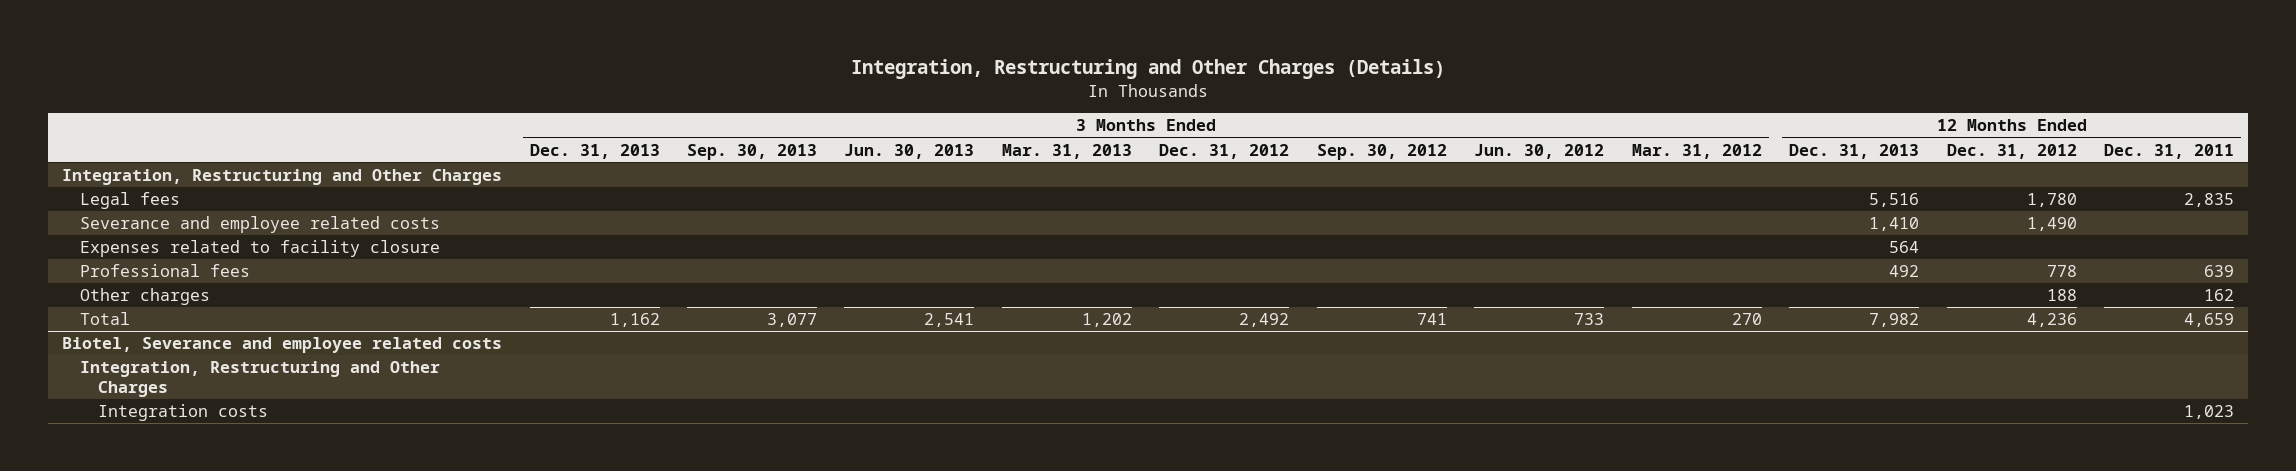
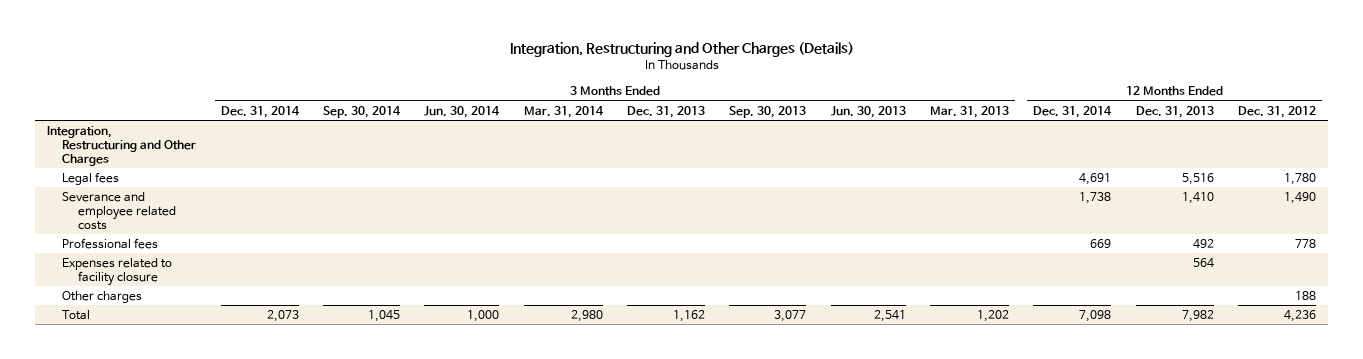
- | 3 Months Ended Dec. 31, 2013 | 3 Months Ended Sep. 30, 2013 | 3 Months Ended Jun. 30, 2013 | 3 Months Ended Mar. 31, 2013 | 3 Months Ended Dec. 31, 2012 | 3 Months Ended Sep. 30, 2012 | 3 Months Ended Jun. 30, 2012 | 3 Months Ended Mar. 31, 2012 | 12 Months Ended Dec. 31, 2013 | 12 Months Ended Dec. 31, 2012 | 12 Months Ended Dec. 31, 2011
+ | 3 Months Ended Dec. 31, 2014 | 3 Months Ended Sep. 30, 2014 | 3 Months Ended Jun. 30, 2014 | 3 Months Ended Mar. 31, 2014 | 3 Months Ended Dec. 31, 2013 | 3 Months Ended Sep. 30, 2013 | 3 Months Ended Jun. 30, 2013 | 3 Months Ended Mar. 31, 2013 | 12 Months Ended Dec. 31, 2014 | 12 Months Ended Dec. 31, 2013 | 12 Months Ended Dec. 31, 2012
moved down: Expenses related to facility closure | | | | | | | | | | 564 |
- Biotel, Severance and employee related costs
- Integration, Restructuring and Other Charges
- Integration costs | | | | | | | | | | | 1,023

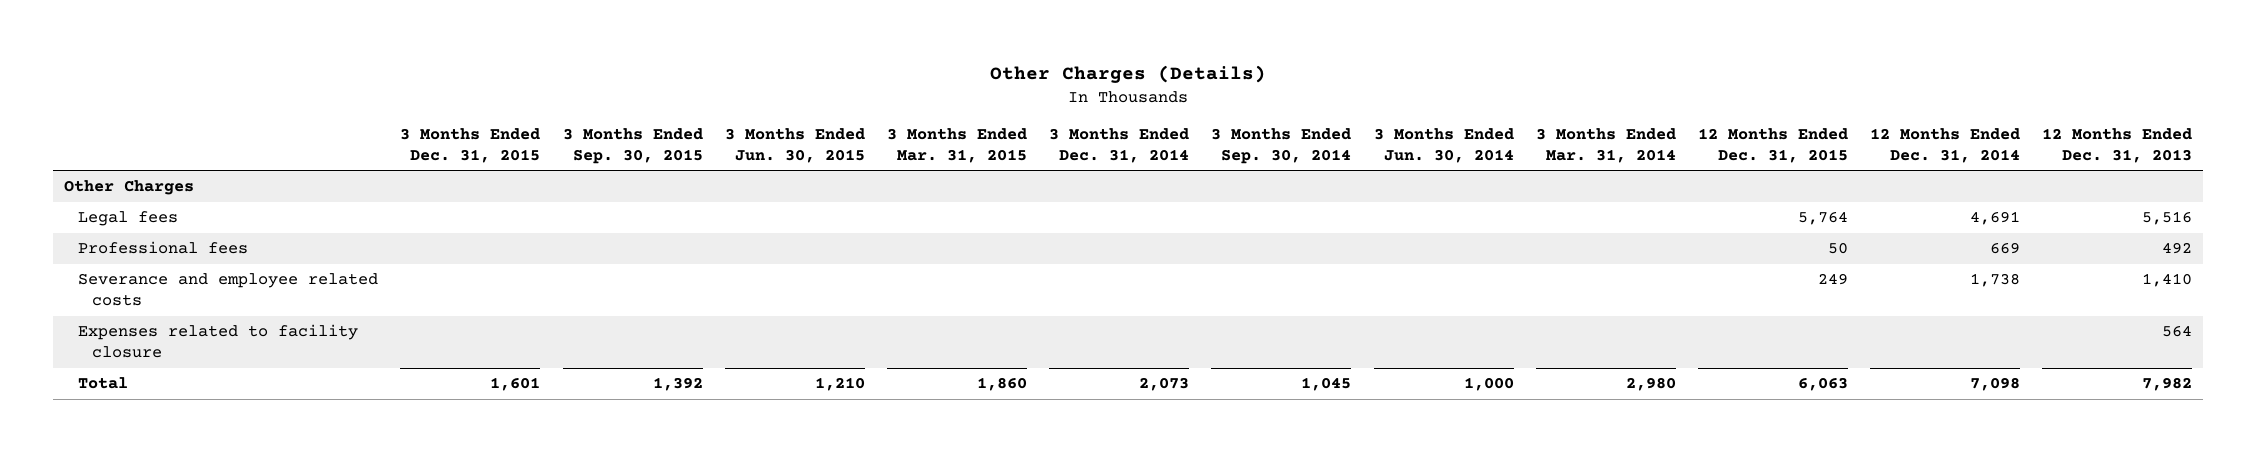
- Integration, Restructuring and Other Charges (Details)
+ Other Charges (Details)
- | 3 Months Ended Dec. 31, 2014 | 3 Months Ended Sep. 30, 2014 | 3 Months Ended Jun. 30, 2014 | 3 Months Ended Mar. 31, 2014 | 3 Months Ended Dec. 31, 2013 | 3 Months Ended Sep. 30, 2013 | 3 Months Ended Jun. 30, 2013 | 3 Months Ended Mar. 31, 2013 | 12 Months Ended Dec. 31, 2014 | 12 Months Ended Dec. 31, 2013 | 12 Months Ended Dec. 31, 2012
+ | 3 Months Ended Dec. 31, 2015 | 3 Months Ended Sep. 30, 2015 | 3 Months Ended Jun. 30, 2015 | 3 Months Ended Mar. 31, 2015 | 3 Months Ended Dec. 31, 2014 | 3 Months Ended Sep. 30, 2014 | 3 Months Ended Jun. 30, 2014 | 3 Months Ended Mar. 31, 2014 | 12 Months Ended Dec. 31, 2015 | 12 Months Ended Dec. 31, 2014 | 12 Months Ended Dec. 31, 2013
- Integration, Restructuring and Other Charges
+ Other Charges
moved down: Severance and employee related costs | | | | | | | | | 249 | 1,738 | 1,410
- Other charges | | | | | | | | | | | 188

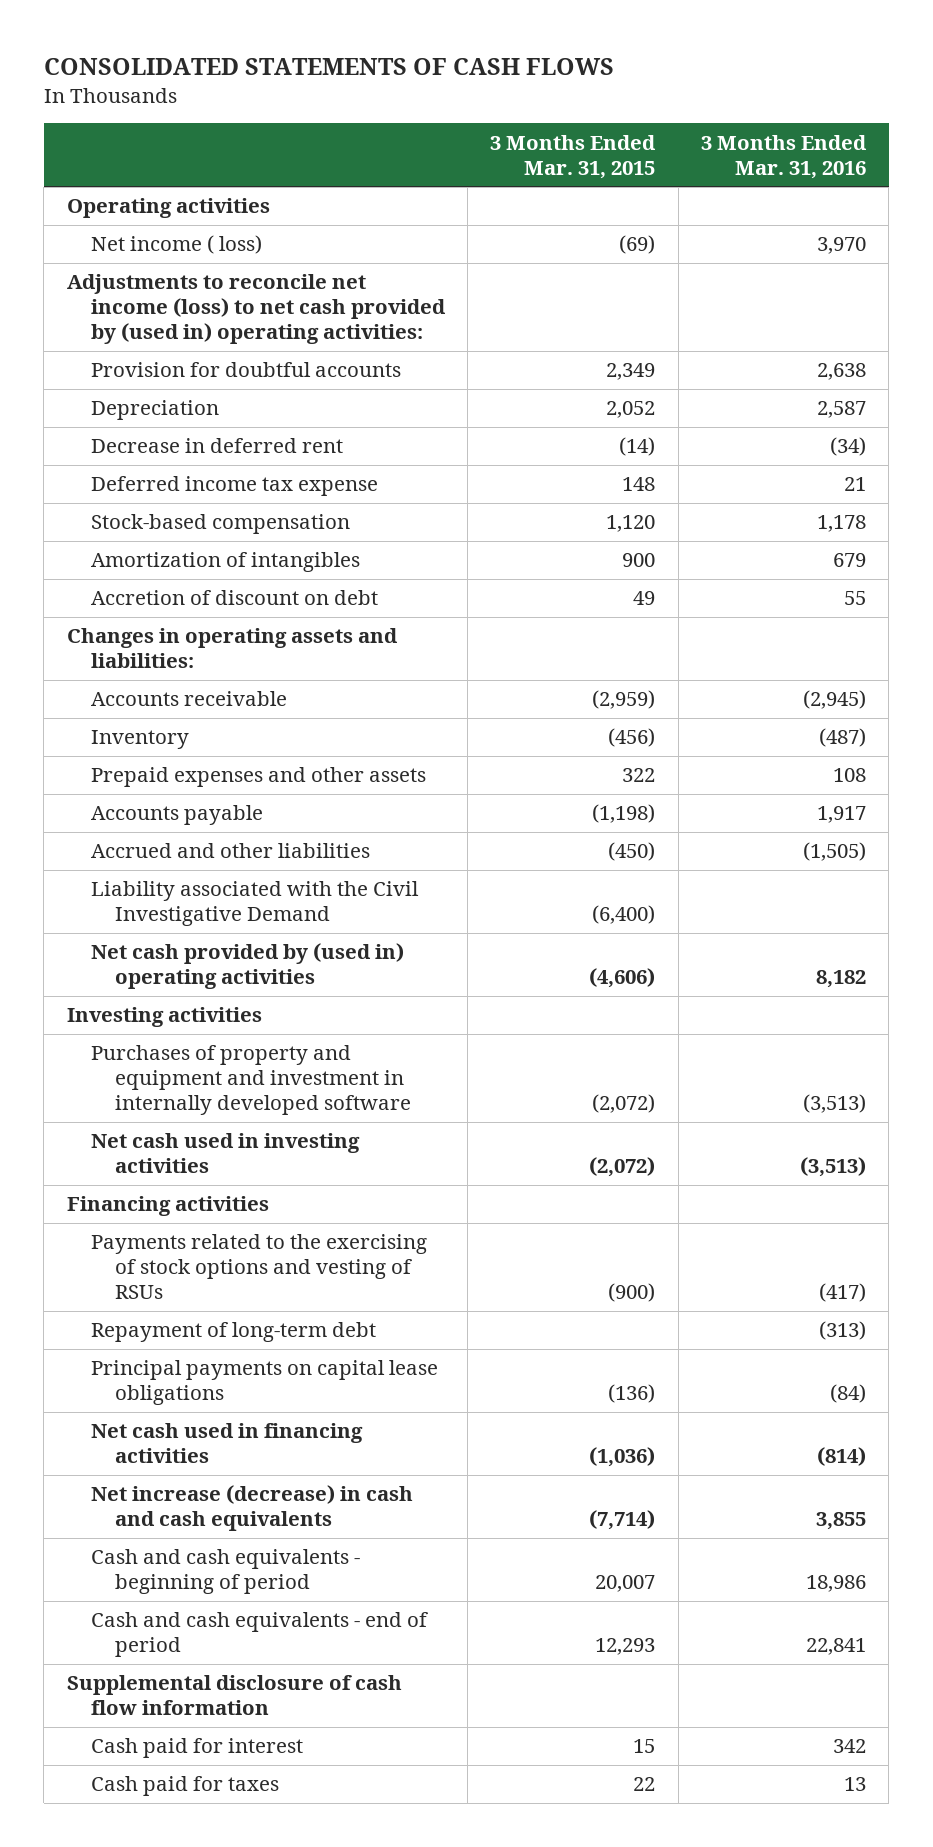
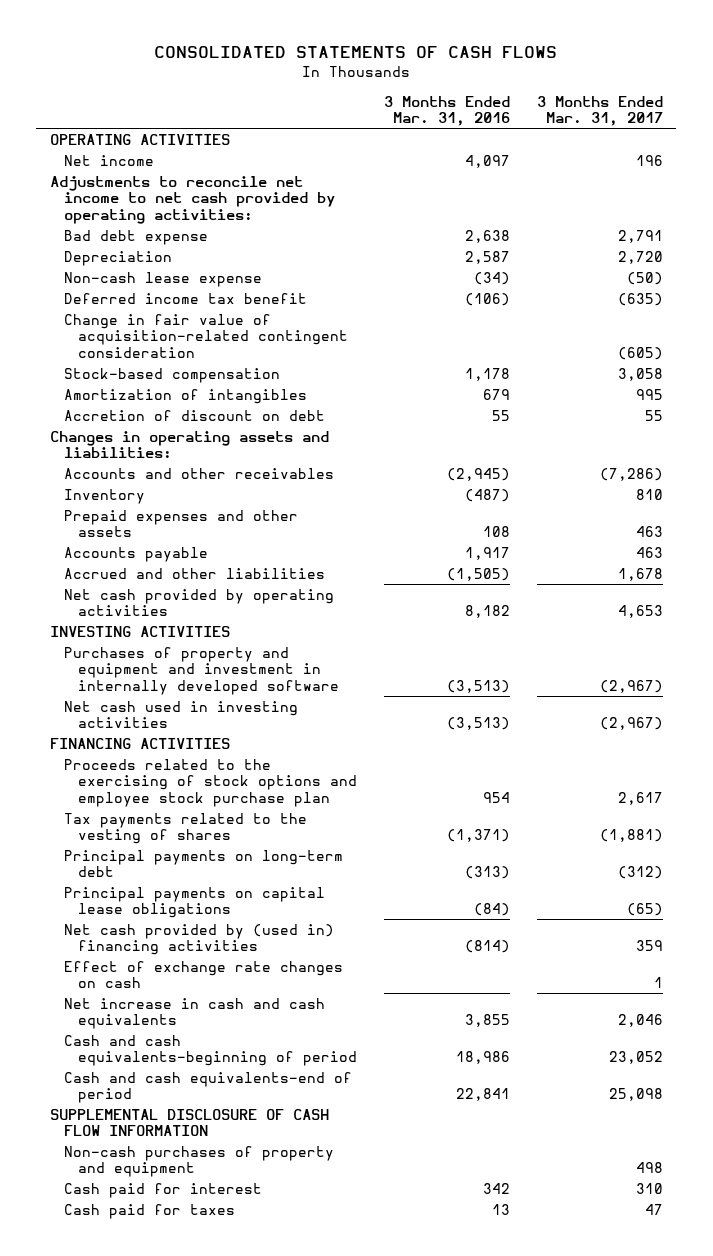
- | 3 Months Ended Mar. 31, 2015 | 3 Months Ended Mar. 31, 2016
+ | 3 Months Ended Mar. 31, 2016 | 3 Months Ended Mar. 31, 2017
- Operating activities
- Net income ( loss) | (69) | 3,970
- Adjustments to reconcile net income (loss) to net cash provided by (used in) operating activities:
- Provision for doubtful accounts | 2,349 | 2,638
+ OPERATING ACTIVITIES
+ Net income | 4,097 | 196
+ Adjustments to reconcile net income to net cash provided by operating activities:
+ Bad debt expense | 2,638 | 2,791
- Decrease in deferred rent | (14) | (34)
- Deferred income tax expense | 148 | 21
+ Non-cash lease expense | (34) | (50)
+ Deferred income tax benefit | (106) | (635)
+ Change in fair value of acquisition-related contingent consideration | | (605)
- Accounts receivable | (2,959) | (2,945)
+ Accounts and other receivables | (2,945) | (7,286)
- Liability associated with the Civil Investigative Demand | (6,400) |
- Net cash provided by (used in) operating activities | (4,606) | 8,182
- Investing activities
+ Net cash provided by operating activities | 8,182 | 4,653
+ INVESTING ACTIVITIES
- Financing activities
- Payments related to the exercising of stock options and vesting of RSUs | (900) | (417)
- Repayment of long-term debt | | (313)
+ FINANCING ACTIVITIES
+ Proceeds related to the exercising of stock options and employee stock purchase plan | 954 | 2,617
+ Tax payments related to the vesting of shares | (1,371) | (1,881)
+ Principal payments on long-term debt | (313) | (312)
- Net cash used in financing activities | (1,036) | (814)
- Net increase (decrease) in cash and cash equivalents | (7,714) | 3,855
- Cash and cash equivalents - beginning of period | 20,007 | 18,986
- Cash and cash equivalents - end of period | 12,293 | 22,841
- Supplemental disclosure of cash flow information
+ Net cash provided by (used in) financing activities | (814) | 359
+ Effect of exchange rate changes on cash | | 1
+ Net increase in cash and cash equivalents | 3,855 | 2,046
+ Cash and cash equivalents-beginning of period | 18,986 | 23,052
+ Cash and cash equivalents-end of period | 22,841 | 25,098
+ SUPPLEMENTAL DISCLOSURE OF CASH FLOW INFORMATION
+ Non-cash purchases of property and equipment | | 498

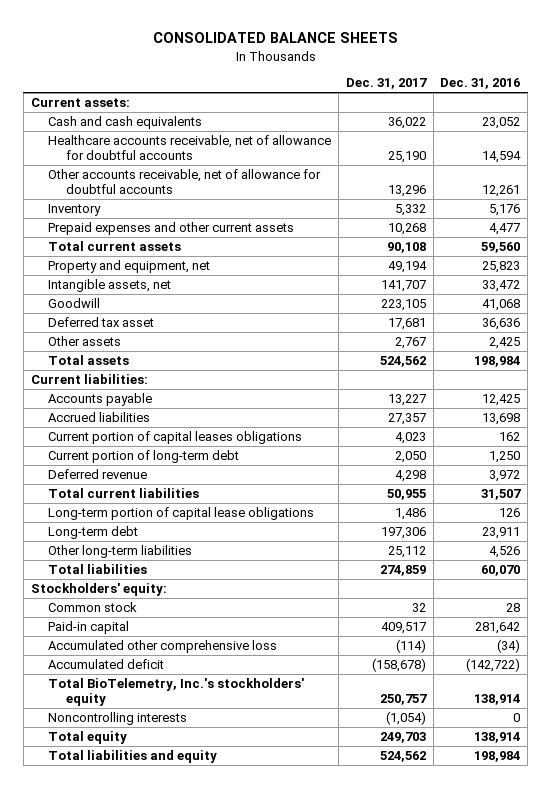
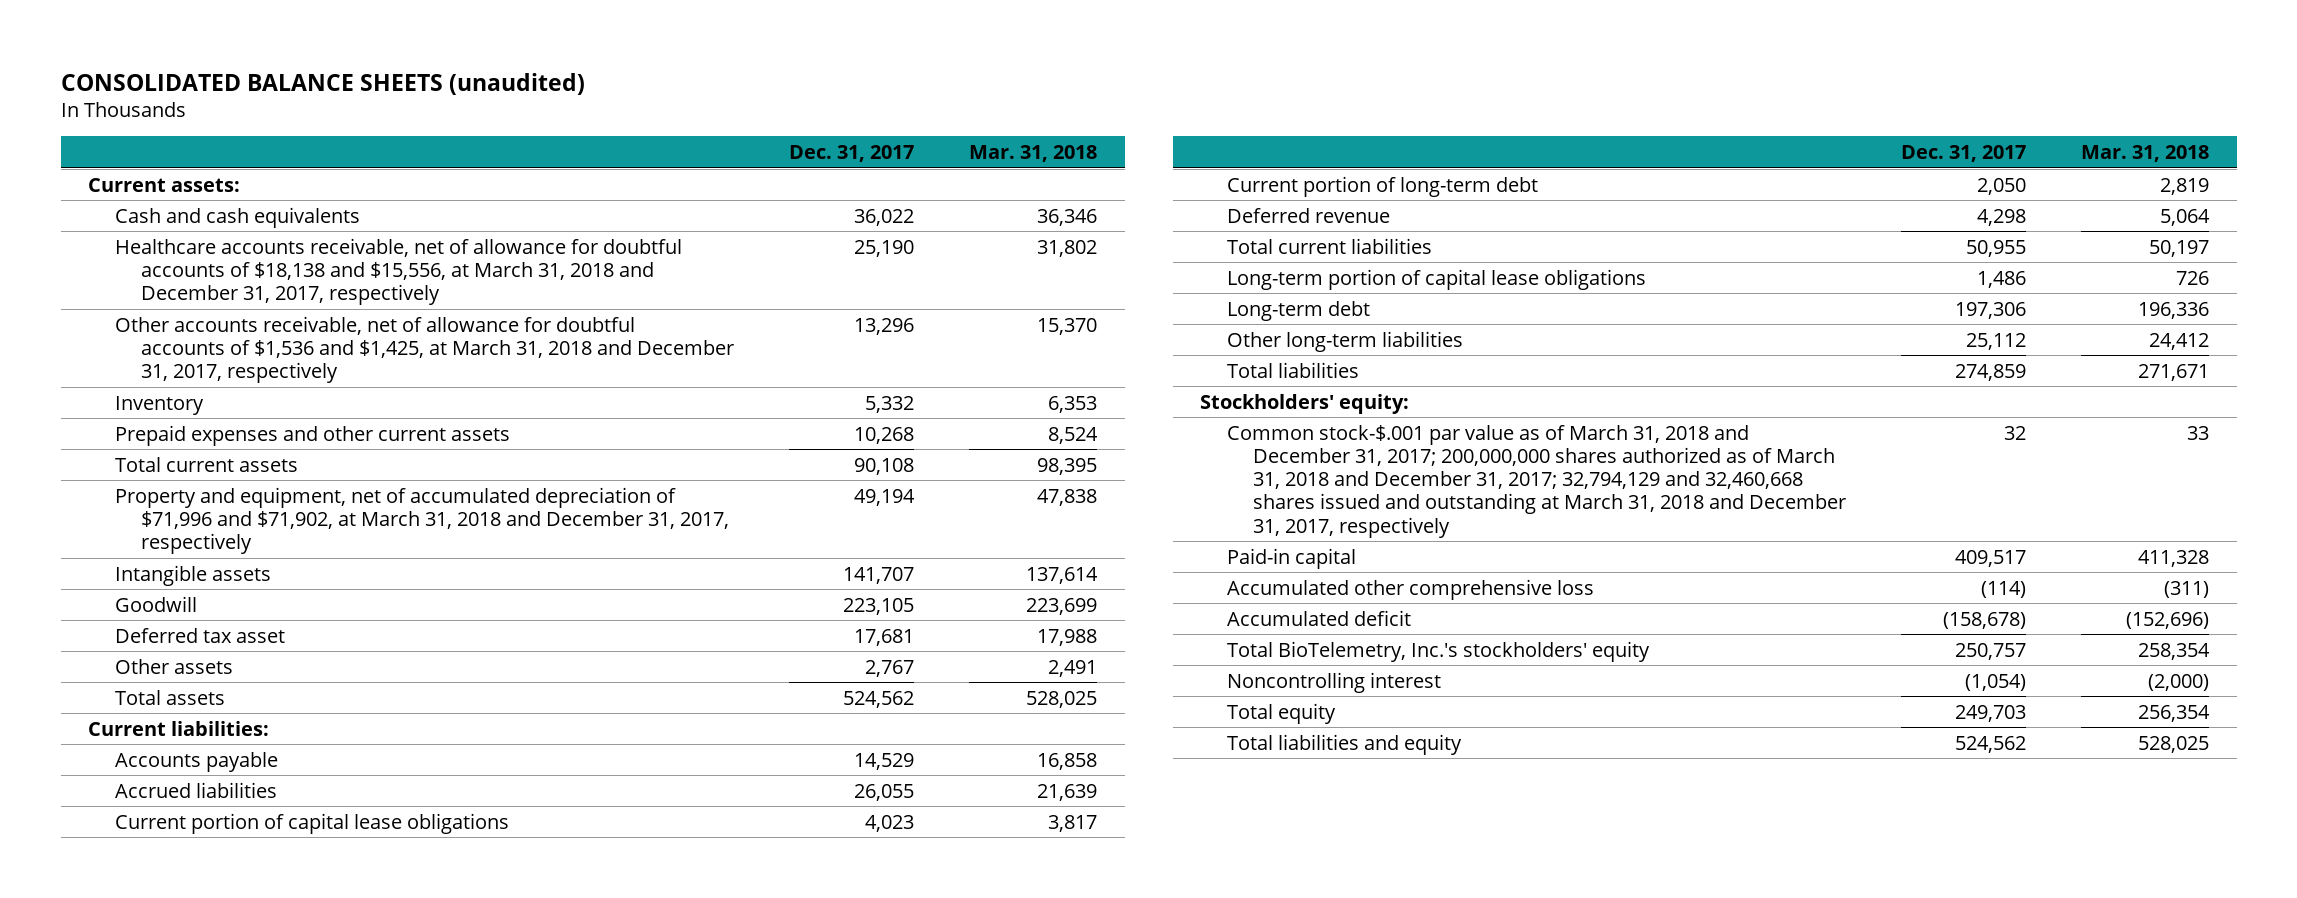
- CONSOLIDATED BALANCE SHEETS
+ CONSOLIDATED BALANCE SHEETS (unaudited)
- | Dec. 31, 2017 | Dec. 31, 2016
+ | Dec. 31, 2017 | Mar. 31, 2018
- Healthcare accounts receivable, net of allowance for doubtful accounts | 25,190 | 14,594
- Other accounts receivable, net of allowance for doubtful accounts | 13,296 | 12,261
+ Healthcare accounts receivable, net of allowance for doubtful accounts of $18,138 and $15,556, at March 31, 2018 and December 31, 2017, respectively | 25,190 | 31,802
+ Other accounts receivable, net of allowance for doubtful accounts of $1,536 and $1,425, at March 31, 2018 and December 31, 2017, respectively | 13,296 | 15,370
- Property and equipment, net | 49,194 | 25,823
- Intangible assets, net | 141,707 | 33,472
+ Property and equipment, net of accumulated depreciation of $71,996 and $71,902, at March 31, 2018 and December 31, 2017, respectively | 49,194 | 47,838
+ Intangible assets | 141,707 | 137,614
- Accounts payable | 13,227 | 12,425
- Accrued liabilities | 27,357 | 13,698
- Current portion of capital leases obligations | 4,023 | 162
+ Accounts payable | 14,529 | 16,858
+ Accrued liabilities | 26,055 | 21,639
+ Current portion of capital lease obligations | 4,023 | 3,817
- Common stock | 32 | 28
+ Common stock-$.001 par value as of March 31, 2018 and December 31, 2017; 200,000,000 shares authorized as of March 31, 2018 and December 31, 2017; 32,794,129 and 32,460,668 shares issued and outstanding at March 31, 2018 and December 31, 2017, respectively | 32 | 33
- Noncontrolling interests | (1,054) | 0
+ Noncontrolling interest | (1,054) | (2,000)

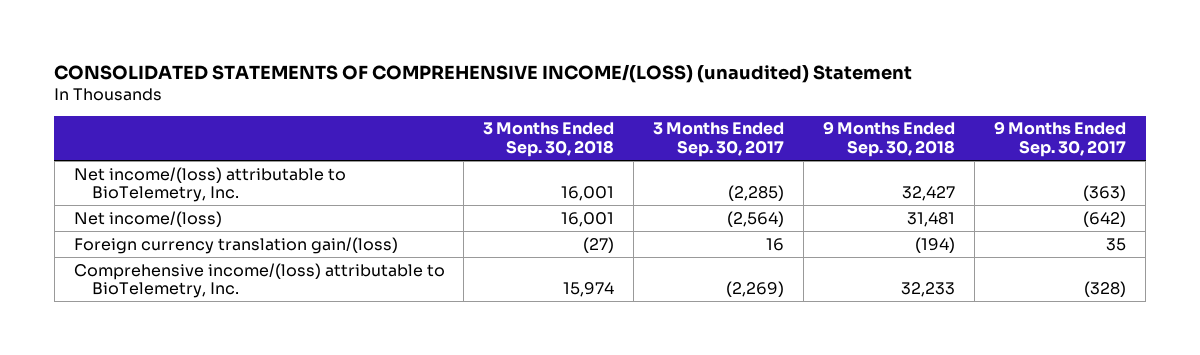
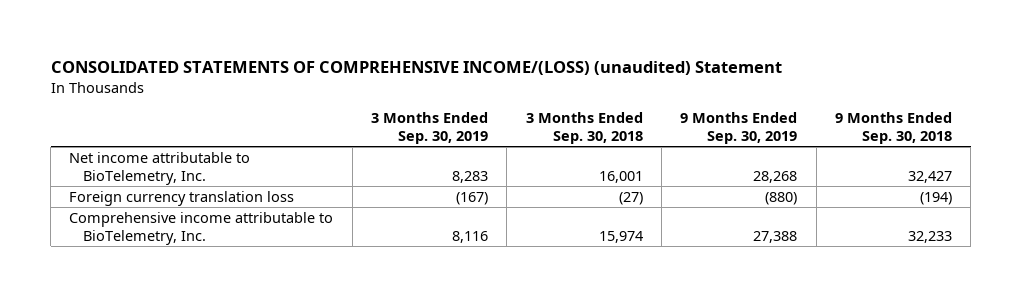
- | 3 Months Ended Sep. 30, 2018 | 3 Months Ended Sep. 30, 2017 | 9 Months Ended Sep. 30, 2018 | 9 Months Ended Sep. 30, 2017
+ | 3 Months Ended Sep. 30, 2019 | 3 Months Ended Sep. 30, 2018 | 9 Months Ended Sep. 30, 2019 | 9 Months Ended Sep. 30, 2018
- Net income/(loss) attributable to BioTelemetry, Inc. | 16,001 | (2,285) | 32,427 | (363)
- Net income/(loss) | 16,001 | (2,564) | 31,481 | (642)
- Foreign currency translation gain/(loss) | (27) | 16 | (194) | 35
- Comprehensive income/(loss) attributable to BioTelemetry, Inc. | 15,974 | (2,269) | 32,233 | (328)
+ Net income attributable to BioTelemetry, Inc. | 8,283 | 16,001 | 28,268 | 32,427
+ Foreign currency translation loss | (167) | (27) | (880) | (194)
+ Comprehensive income attributable to BioTelemetry, Inc. | 8,116 | 15,974 | 27,388 | 32,233

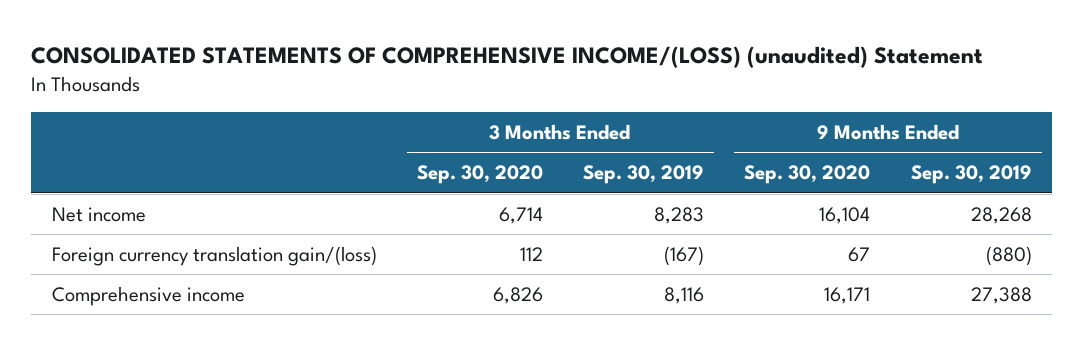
- | 3 Months Ended Sep. 30, 2019 | 3 Months Ended Sep. 30, 2018 | 9 Months Ended Sep. 30, 2019 | 9 Months Ended Sep. 30, 2018
+ | 3 Months Ended Sep. 30, 2020 | 3 Months Ended Sep. 30, 2019 | 9 Months Ended Sep. 30, 2020 | 9 Months Ended Sep. 30, 2019
- Net income attributable to BioTelemetry, Inc. | 8,283 | 16,001 | 28,268 | 32,427
- Foreign currency translation loss | (167) | (27) | (880) | (194)
- Comprehensive income attributable to BioTelemetry, Inc. | 8,116 | 15,974 | 27,388 | 32,233
+ Net income | 6,714 | 8,283 | 16,104 | 28,268
+ Foreign currency translation gain/(loss) | 112 | (167) | 67 | (880)
+ Comprehensive income | 6,826 | 8,116 | 16,171 | 27,388

